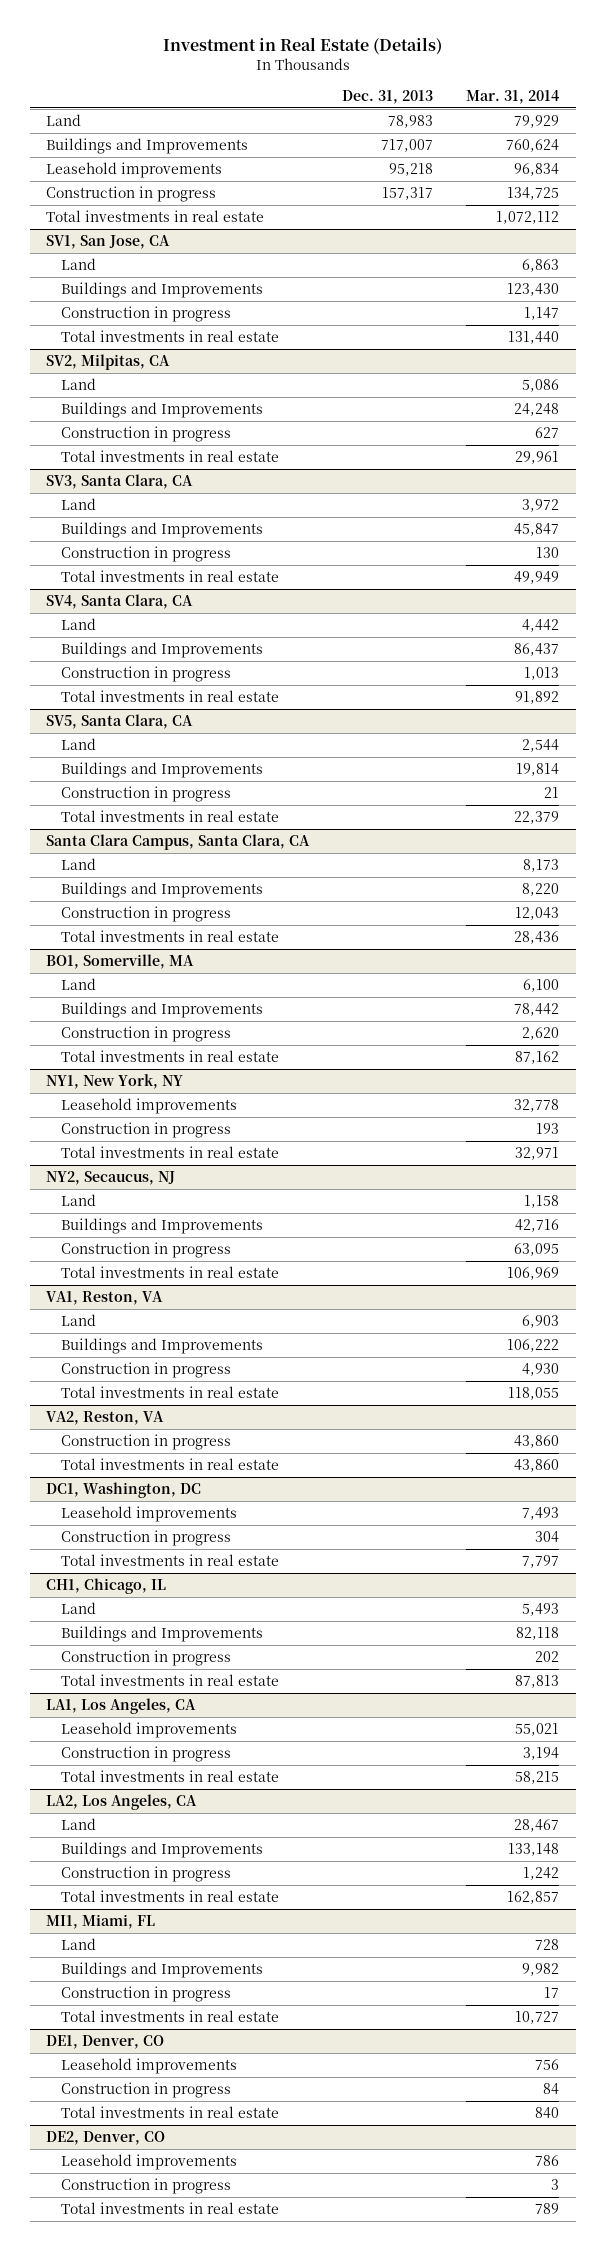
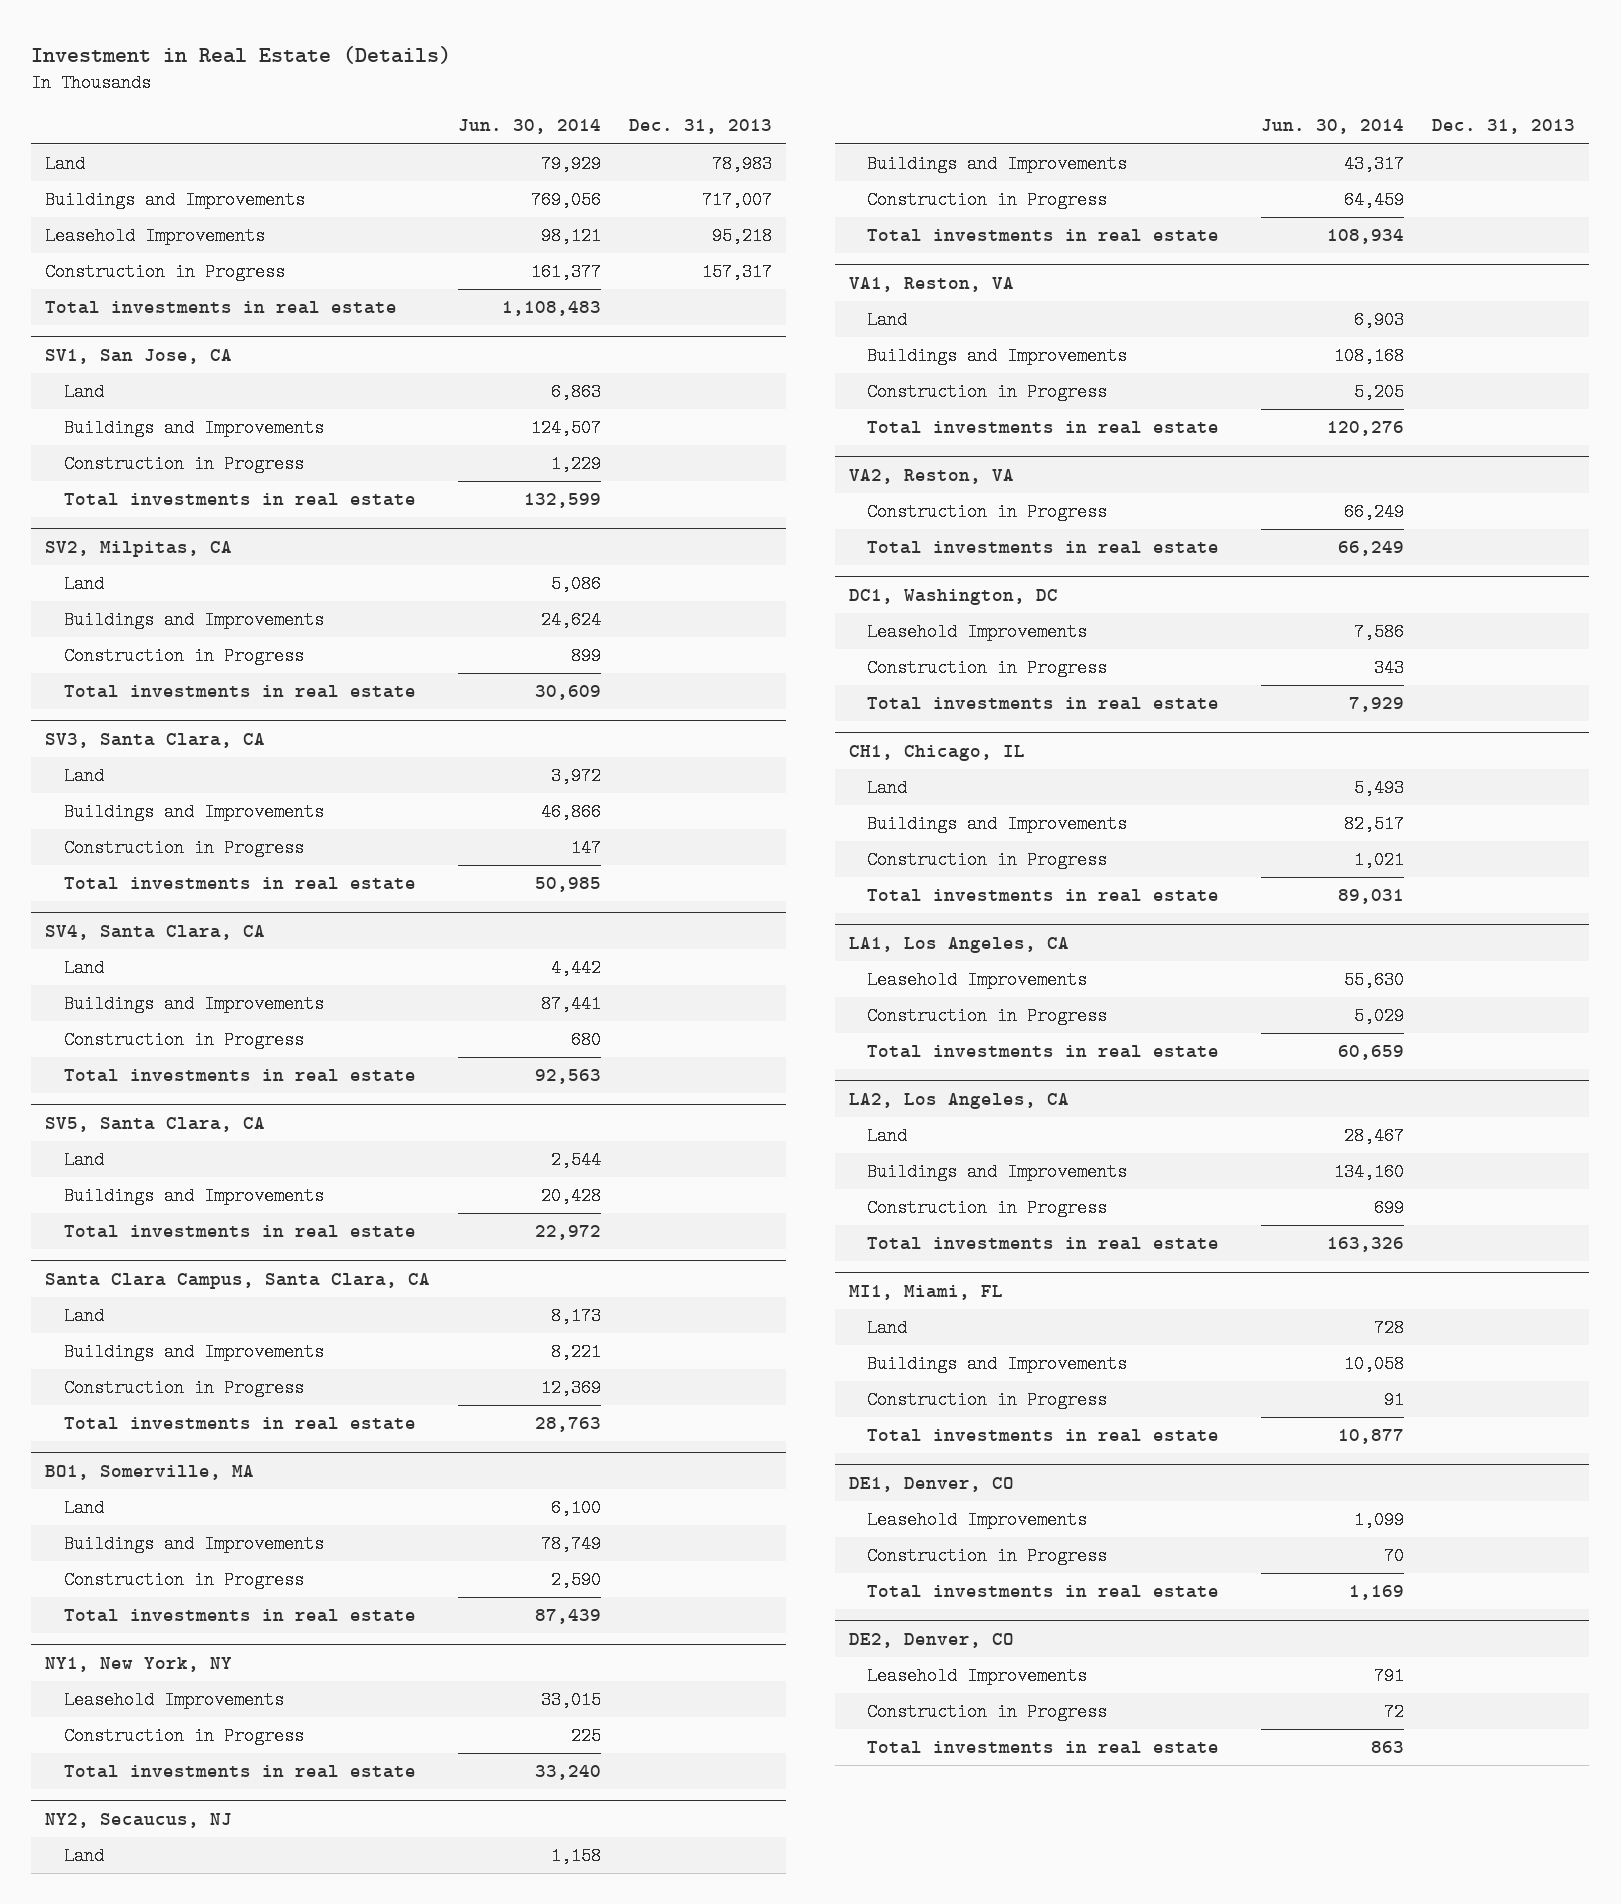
- | Dec. 31, 2013 | Mar. 31, 2014
+ | Jun. 30, 2014 | Dec. 31, 2013
- Leasehold improvements | 95,218 | 96,834
- Construction in progress | 157,317 | 134,725
+ Leasehold Improvements | 98,121 | 95,218
+ Construction in Progress | 161,377 | 157,317
@ SV1, San Jose, CA
- Construction in progress | | 1,147
+ Construction in Progress | 1,229 |
@ SV2, Milpitas, CA
- Construction in progress | | 627
+ Construction in Progress | 899 |
@ SV3, Santa Clara, CA
- Construction in progress | | 130
+ Construction in Progress | 147 |
@ SV4, Santa Clara, CA
- Construction in progress | | 1,013
+ Construction in Progress | 680 |
@ SV5, Santa Clara, CA
- Construction in progress | | 21
@ Santa Clara Campus, Santa Clara, CA
- Construction in progress | | 12,043
+ Construction in Progress | 12,369 |
@ BO1, Somerville, MA
- Construction in progress | | 2,620
+ Construction in Progress | 2,590 |
@ NY1, New York, NY
- Leasehold improvements | | 32,778
- Construction in progress | | 193
+ Leasehold Improvements | 33,015 |
+ Construction in Progress | 225 |
@ NY2, Secaucus, NJ
- Construction in progress | | 63,095
+ Construction in Progress | 64,459 |
@ VA1, Reston, VA
- Construction in progress | | 4,930
+ Construction in Progress | 5,205 |
@ VA2, Reston, VA
- Construction in progress | | 43,860
+ Construction in Progress | 66,249 |
@ DC1, Washington, DC
- Leasehold improvements | | 7,493
- Construction in progress | | 304
+ Leasehold Improvements | 7,586 |
+ Construction in Progress | 343 |
@ CH1, Chicago, IL
- Construction in progress | | 202
+ Construction in Progress | 1,021 |
@ LA1, Los Angeles, CA
- Leasehold improvements | | 55,021
- Construction in progress | | 3,194
+ Leasehold Improvements | 55,630 |
+ Construction in Progress | 5,029 |
@ LA2, Los Angeles, CA
- Construction in progress | | 1,242
+ Construction in Progress | 699 |
@ MI1, Miami, FL
- Construction in progress | | 17
+ Construction in Progress | 91 |
@ DE1, Denver, CO
- Leasehold improvements | | 756
- Construction in progress | | 84
+ Leasehold Improvements | 1,099 |
+ Construction in Progress | 70 |
@ DE2, Denver, CO
- Leasehold improvements | | 786
- Construction in progress | | 3
+ Leasehold Improvements | 791 |
+ Construction in Progress | 72 |

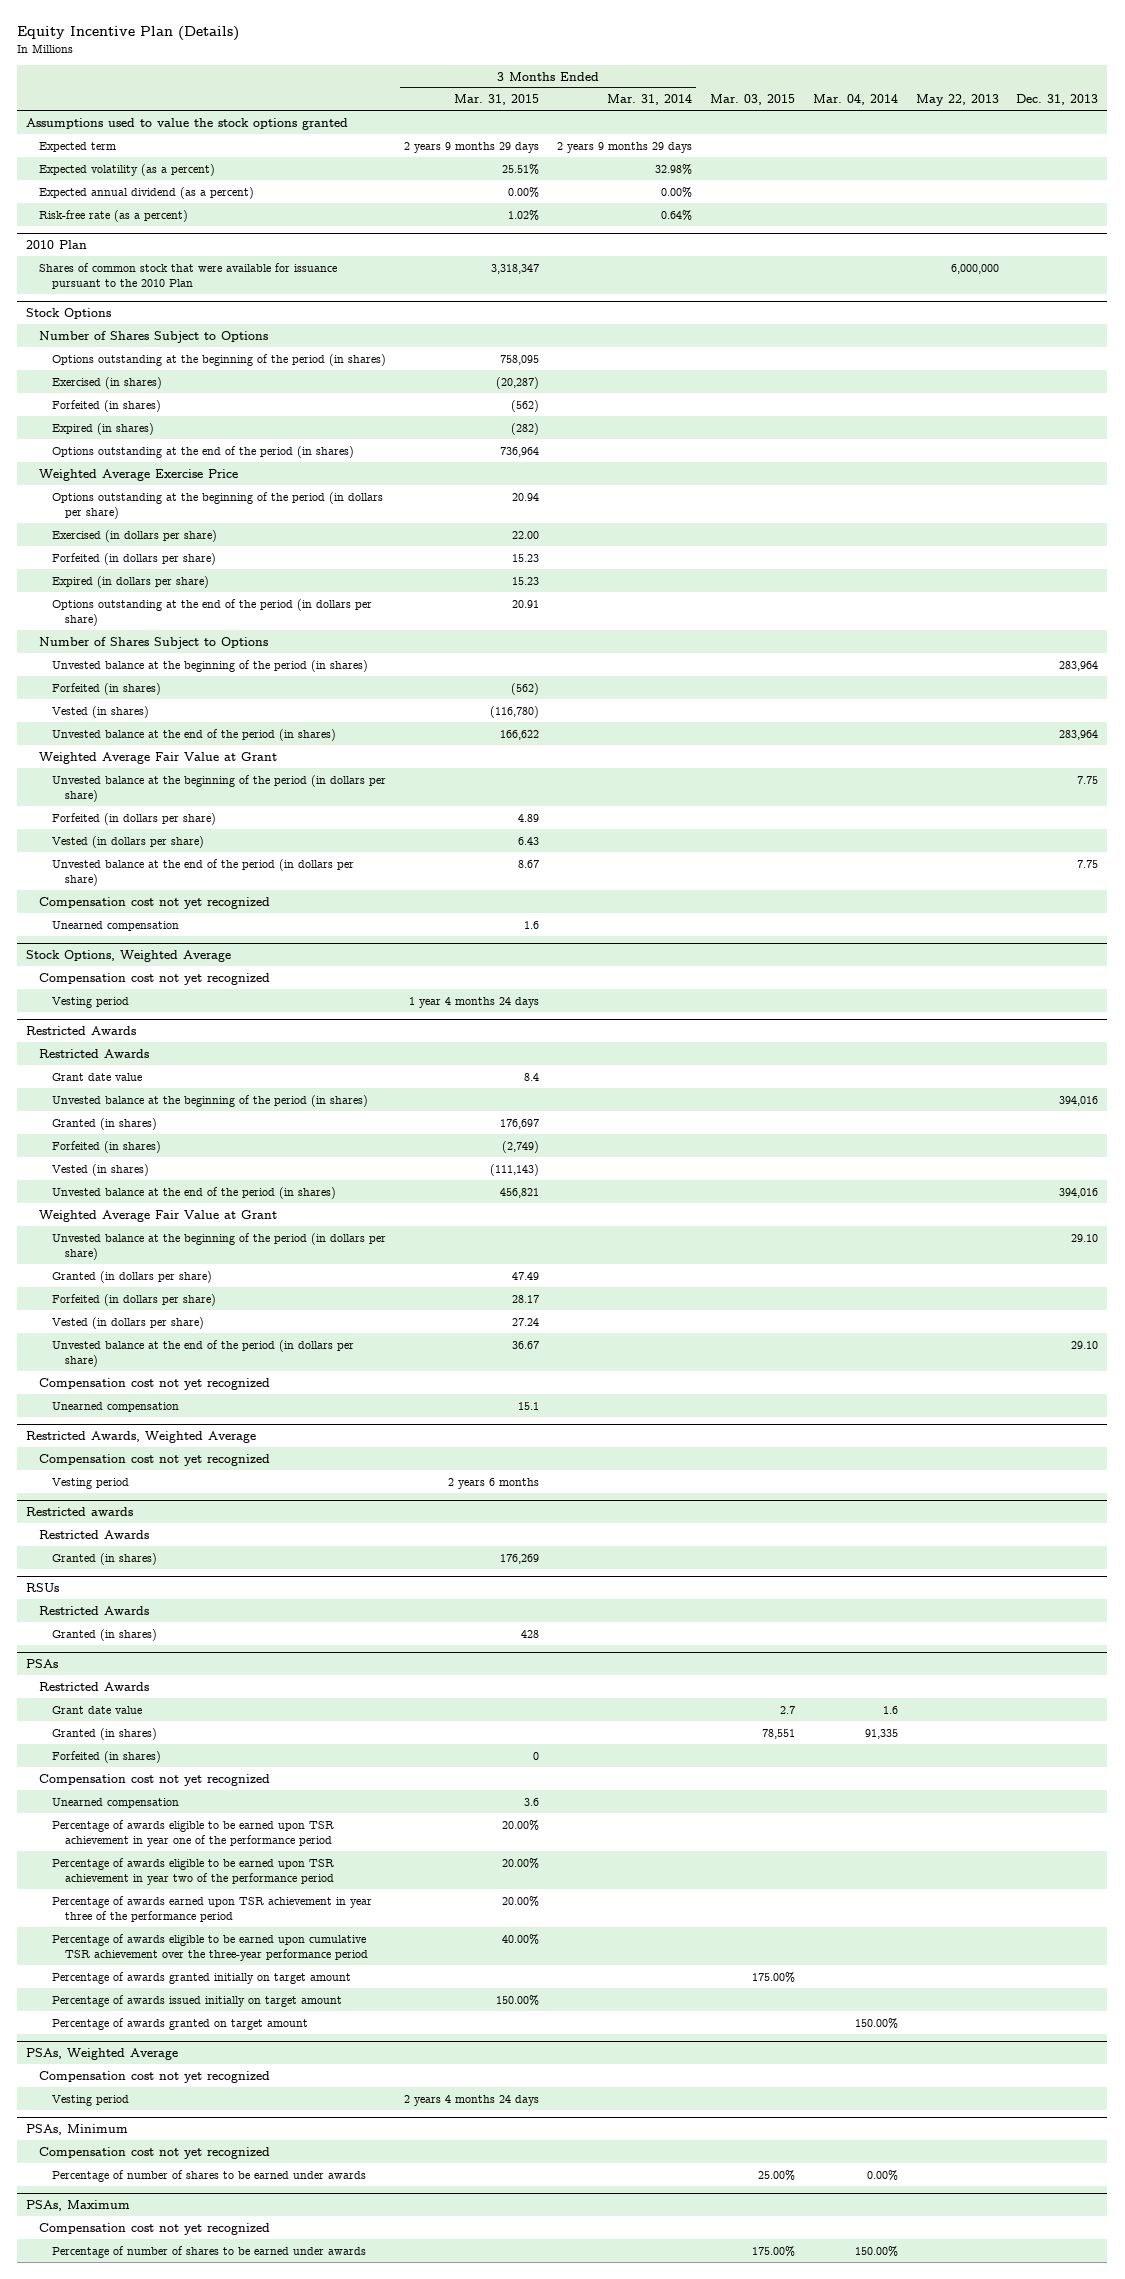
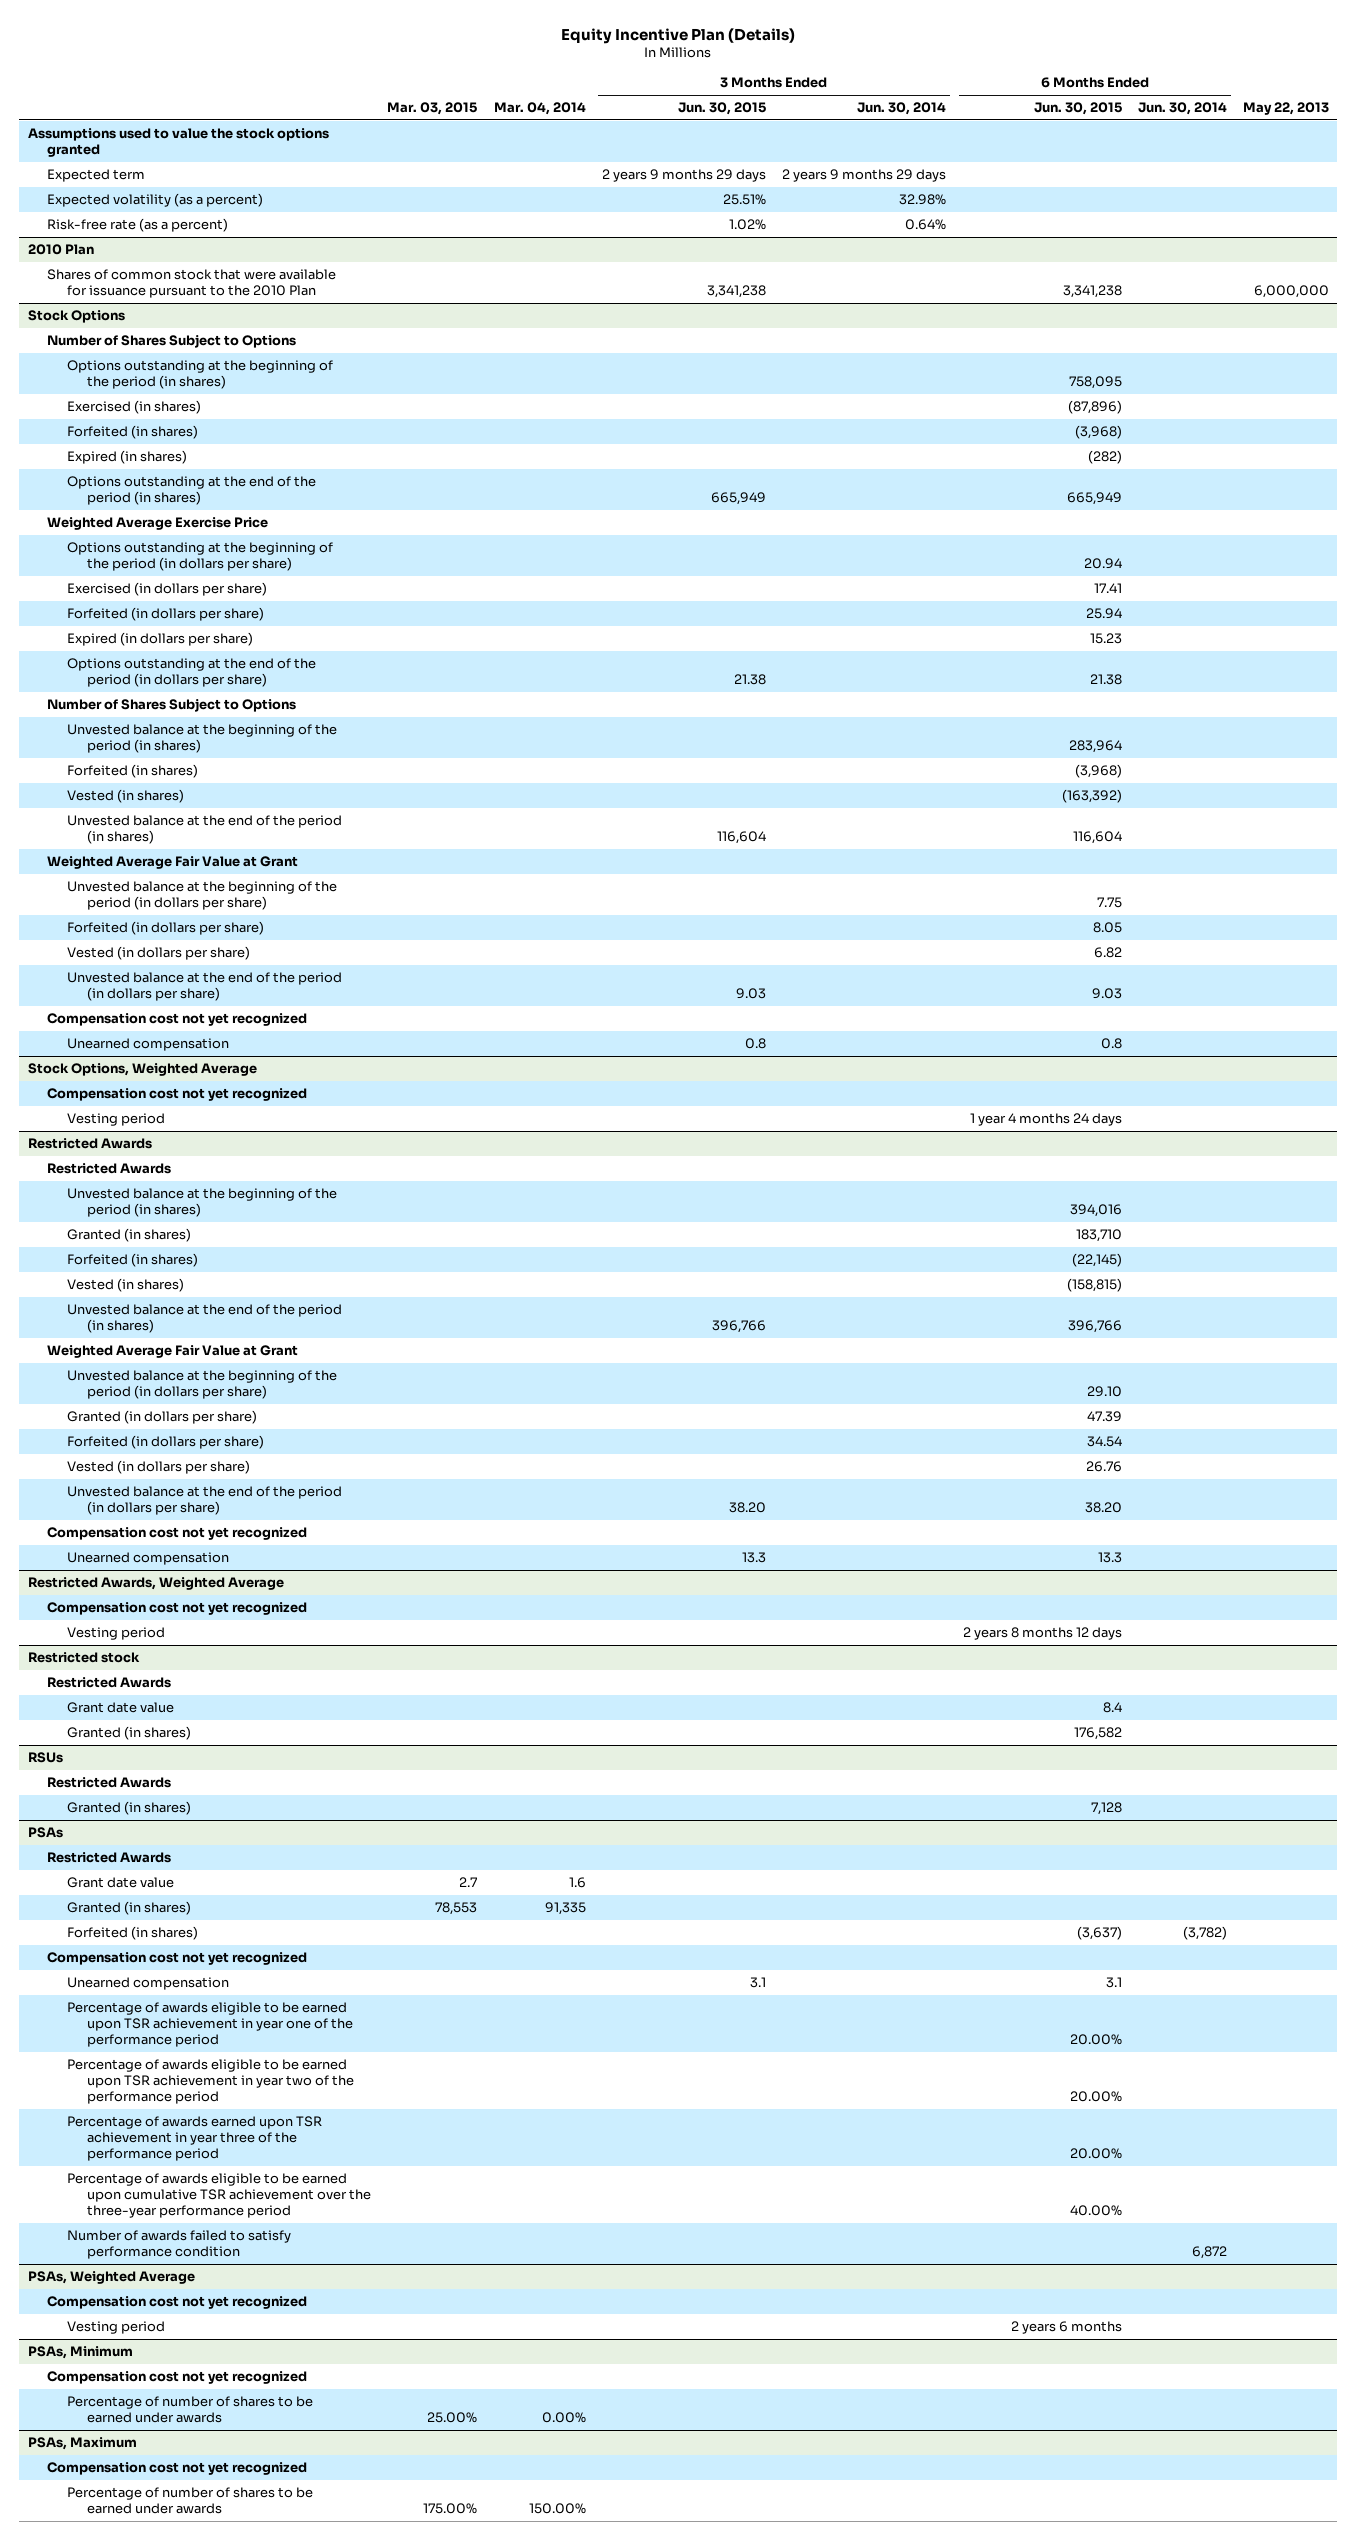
- | 3 Months Ended Mar. 31, 2015 | 3 Months Ended Mar. 31, 2014 | Mar. 03, 2015 | Mar. 04, 2014 | May 22, 2013 | Dec. 31, 2013
+ | Mar. 03, 2015 | Mar. 04, 2014 | 3 Months Ended Jun. 30, 2015 | 3 Months Ended Jun. 30, 2014 | 6 Months Ended Jun. 30, 2015 | 6 Months Ended Jun. 30, 2014 | May 22, 2013
- Expected annual dividend (as a percent) | 0.00% | 0.00% | | | |
@ Restricted Awards
- Grant date value | 8.4 | | | | |
- Restricted awards
+ Restricted stock
+ Grant date value | | | | | 8.4 | |
@ PSAs
- Granted (in shares) | | | 78,551 | 91,335 | |
+ Granted (in shares) | 78,553 | 91,335 | | | | |
- Percentage of awards granted initially on target amount | | | 175.00% | | |
- Percentage of awards issued initially on target amount | 150.00% | | | | |
- Percentage of awards granted on target amount | | | | 150.00% | |
+ Number of awards failed to satisfy performance condition | | | | | | 6,872 |

